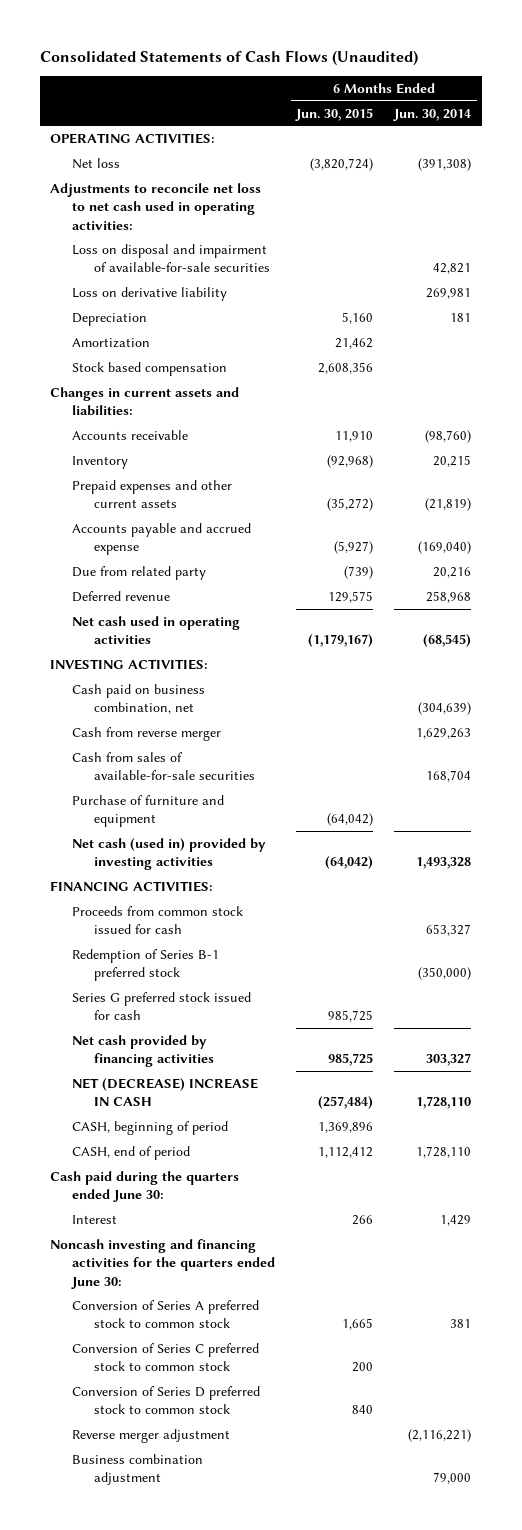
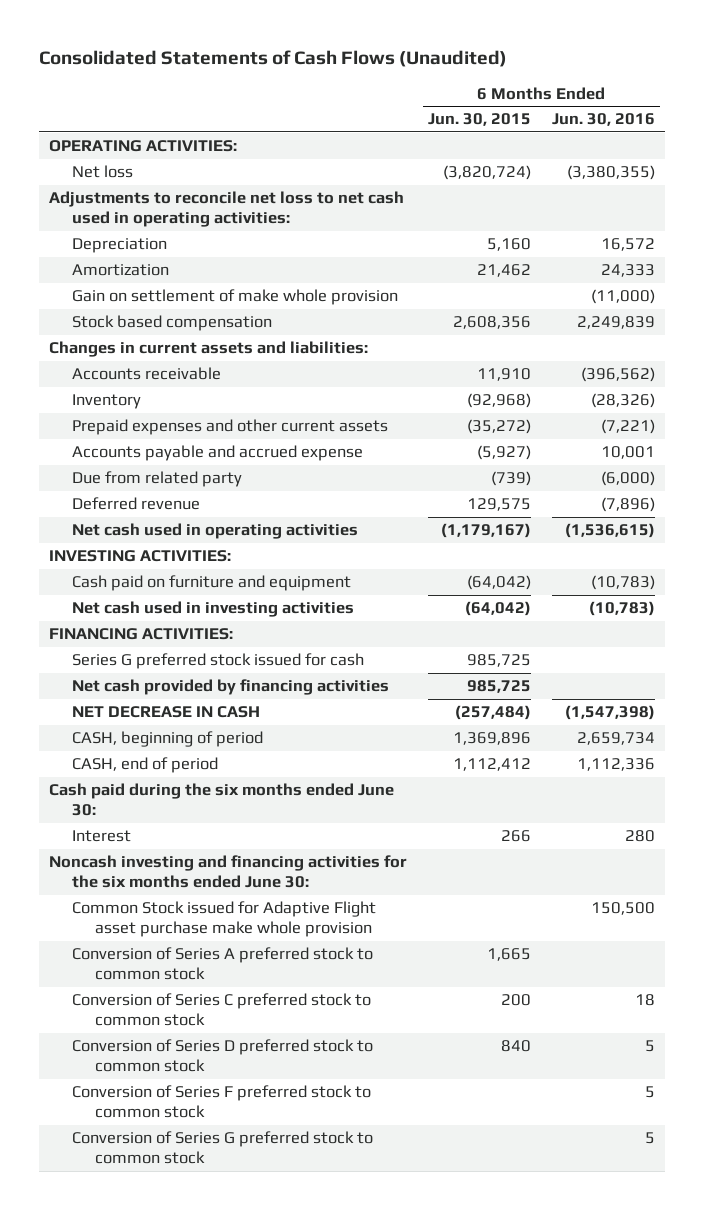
- | 6 Months Ended Jun. 30, 2015 | 6 Months Ended Jun. 30, 2014
+ | 6 Months Ended Jun. 30, 2015 | 6 Months Ended Jun. 30, 2016
- Loss on disposal and impairment of available-for-sale securities | | 42,821
- Loss on derivative liability | | 269,981
+ Gain on settlement of make whole provision | | (11,000)
- Cash paid on business combination, net | | (304,639)
- Cash from reverse merger | | 1,629,263
- Cash from sales of available-for-sale securities | | 168,704
- Purchase of furniture and equipment | (64,042) |
- Net cash (used in) provided by investing activities | (64,042) | 1,493,328
+ Cash paid on furniture and equipment | (64,042) | (10,783)
+ Net cash used in investing activities | (64,042) | (10,783)
- Proceeds from common stock issued for cash | | 653,327
- Redemption of Series B-1 preferred stock | | (350,000)
- NET (DECREASE) INCREASE IN CASH | (257,484) | 1,728,110
+ NET DECREASE IN CASH | (257,484) | (1,547,398)
- Cash paid during the quarters ended June 30:
+ Cash paid during the six months ended June 30:
- Noncash investing and financing activities for the quarters ended June 30:
+ Noncash investing and financing activities for the six months ended June 30:
+ Common Stock issued for Adaptive Flight asset purchase make whole provision | | 150,500
- Reverse merger adjustment | | (2,116,221)
- Business combination adjustment | | 79,000
+ Conversion of Series F preferred stock to common stock | | 5
+ Conversion of Series G preferred stock to common stock | | 5

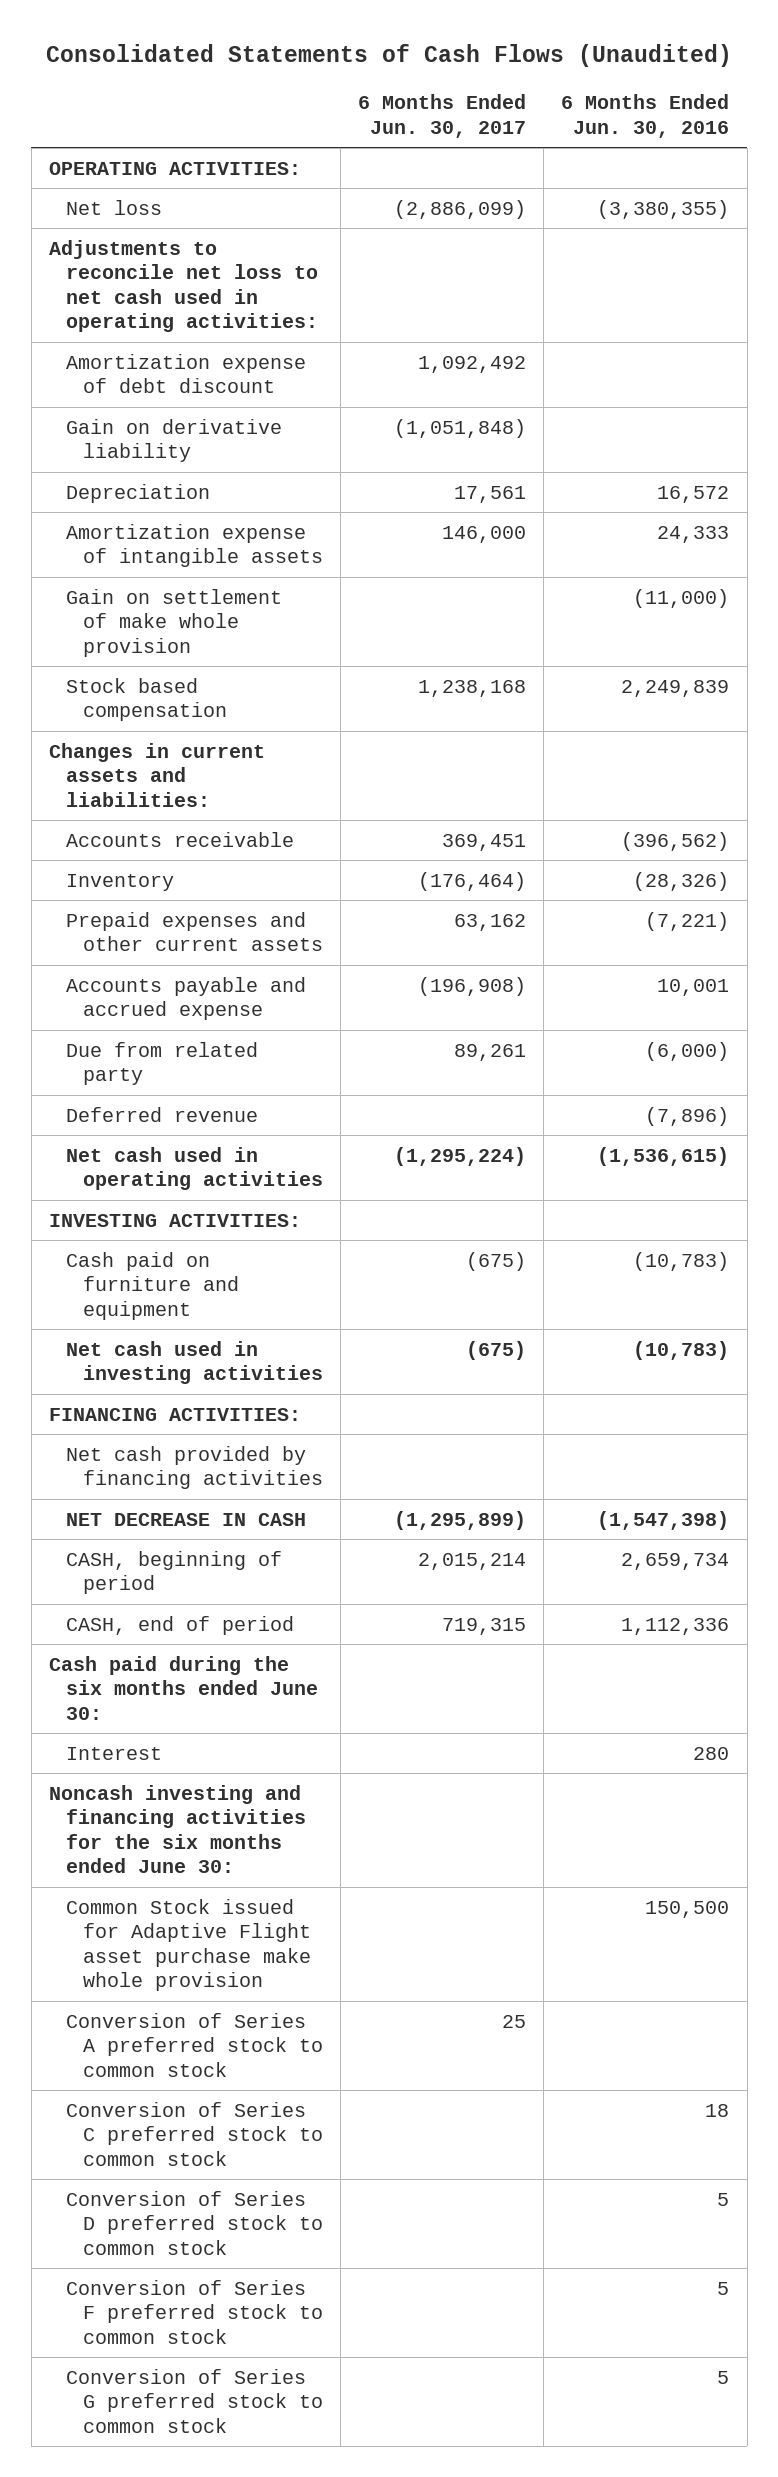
- | 6 Months Ended Jun. 30, 2015 | 6 Months Ended Jun. 30, 2016
+ | 6 Months Ended Jun. 30, 2017 | 6 Months Ended Jun. 30, 2016
+ Amortization expense of debt discount | 1,092,492 |
+ Gain on derivative liability | (1,051,848) |
- Amortization | 21,462 | 24,333
+ Amortization expense of intangible assets | 146,000 | 24,333
- Series G preferred stock issued for cash | 985,725 |

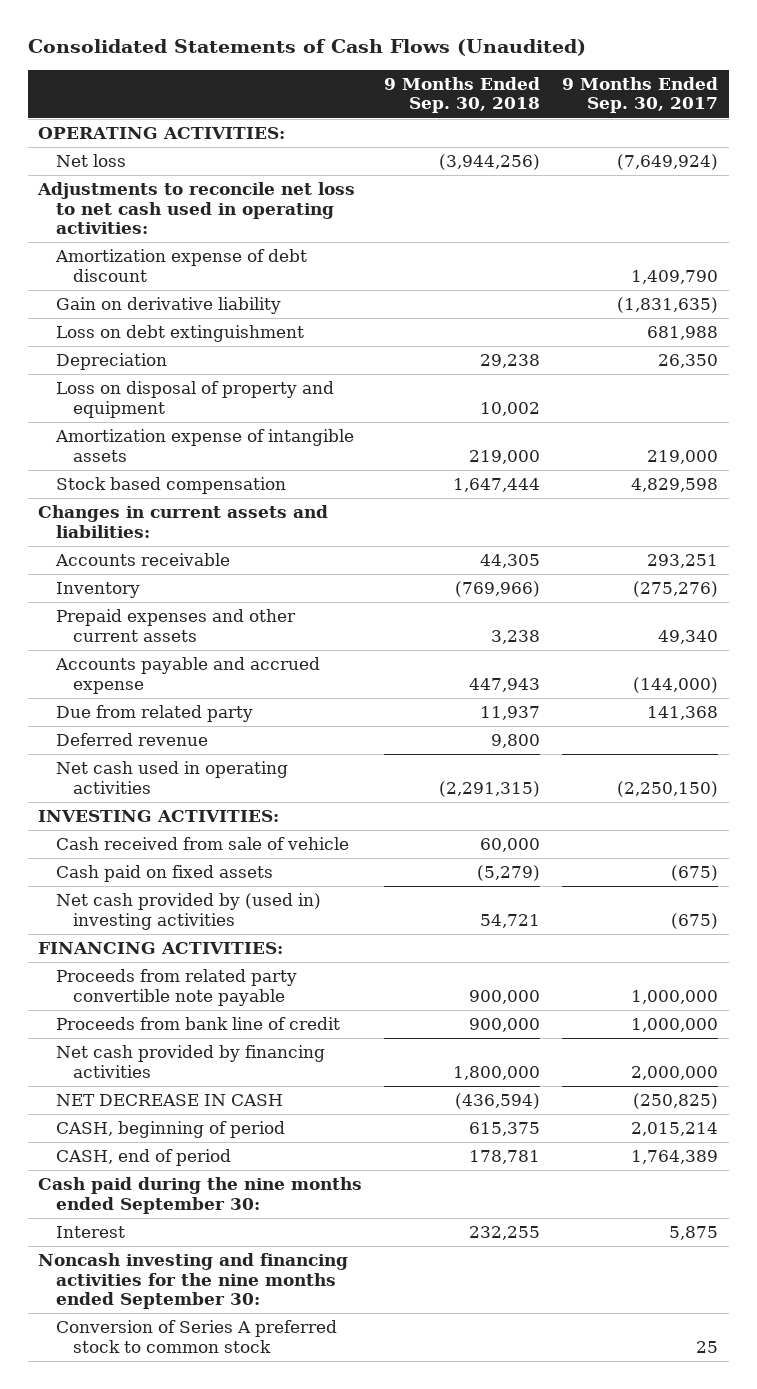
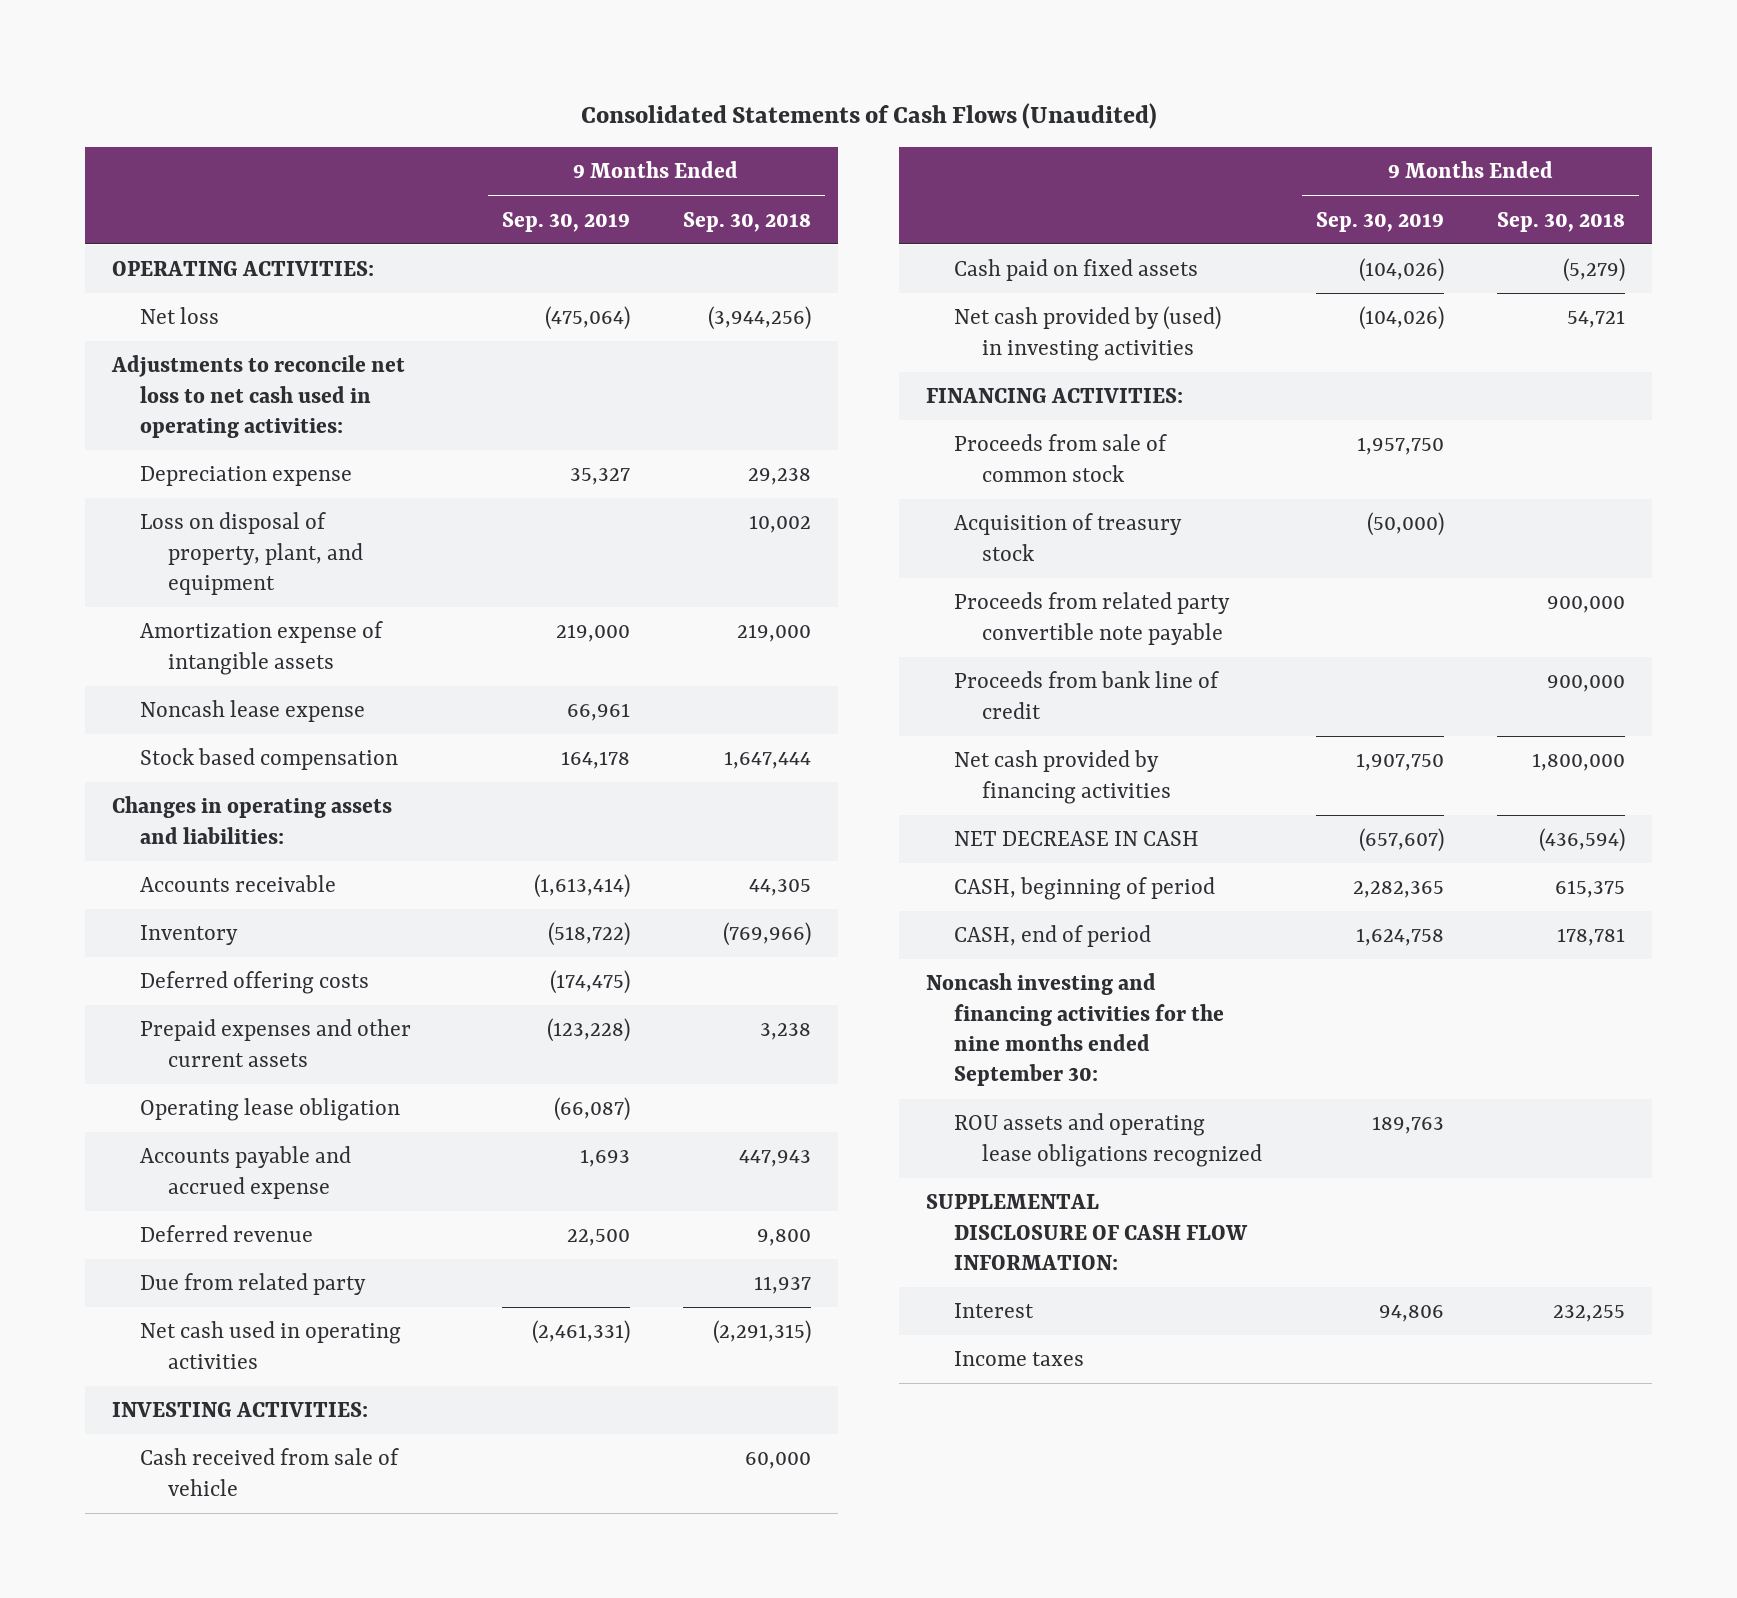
- | 9 Months Ended Sep. 30, 2018 | 9 Months Ended Sep. 30, 2017
+ | 9 Months Ended Sep. 30, 2019 | 9 Months Ended Sep. 30, 2018
- Amortization expense of debt discount | | 1,409,790
- Gain on derivative liability | | (1,831,635)
- Loss on debt extinguishment | | 681,988
- Depreciation | 29,238 | 26,350
- Loss on disposal of property and equipment | 10,002 |
+ Depreciation expense | 35,327 | 29,238
+ Loss on disposal of property, plant, and equipment | | 10,002
+ Noncash lease expense | 66,961 |
- Changes in current assets and liabilities:
+ Changes in operating assets and liabilities:
+ Deferred offering costs | (174,475) |
+ Operating lease obligation | (66,087) |
moved down: Due from related party | | 11,937
- Net cash provided by (used in) investing activities | 54,721 | (675)
+ Net cash provided by (used) in investing activities | (104,026) | 54,721
+ Proceeds from sale of common stock | 1,957,750 |
+ Acquisition of treasury stock | (50,000) |
- Cash paid during the nine months ended September 30:
- Conversion of Series A preferred stock to common stock | | 25
+ ROU assets and operating lease obligations recognized | 189,763 |
+ SUPPLEMENTAL DISCLOSURE OF CASH FLOW INFORMATION:
moved down: Interest | 94,806 | 232,255
+ Income taxes

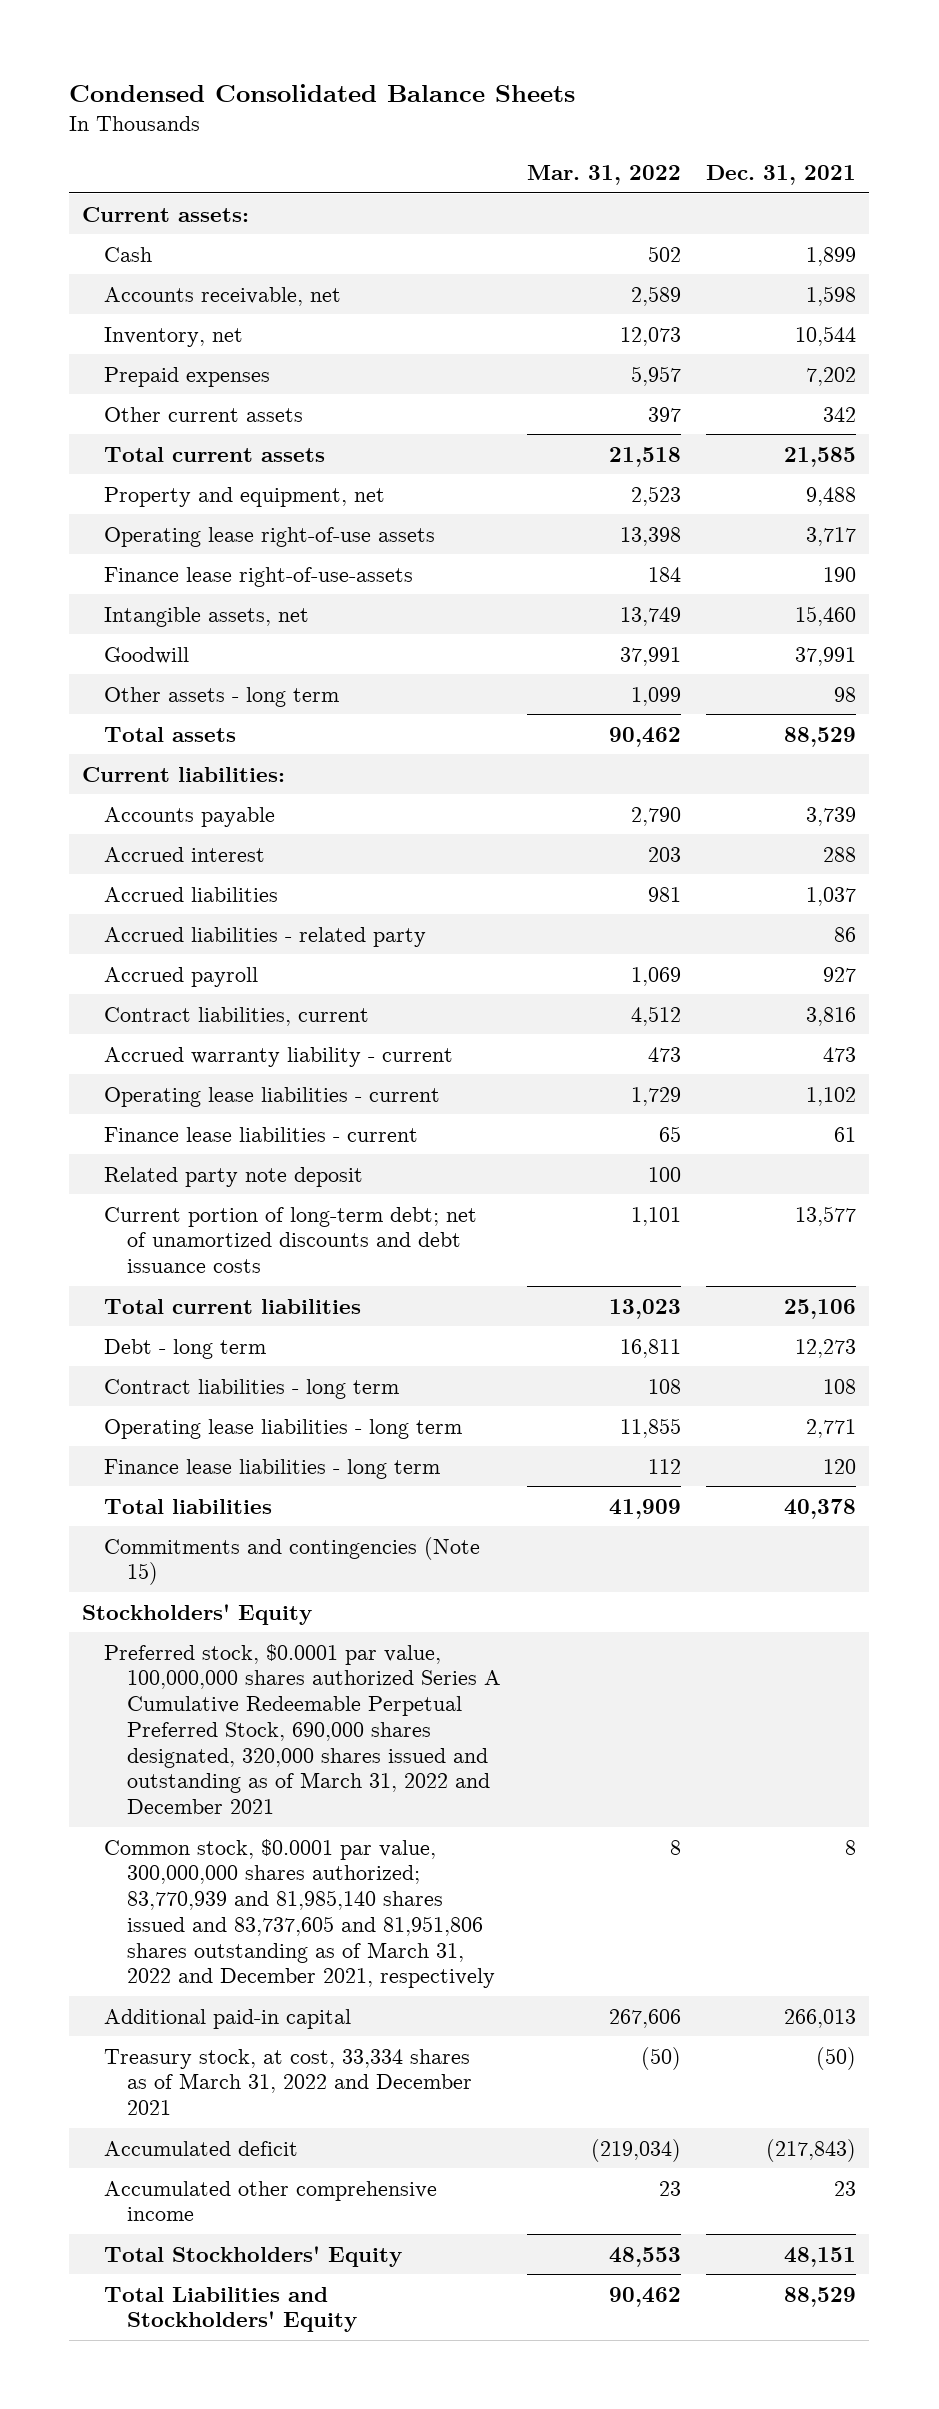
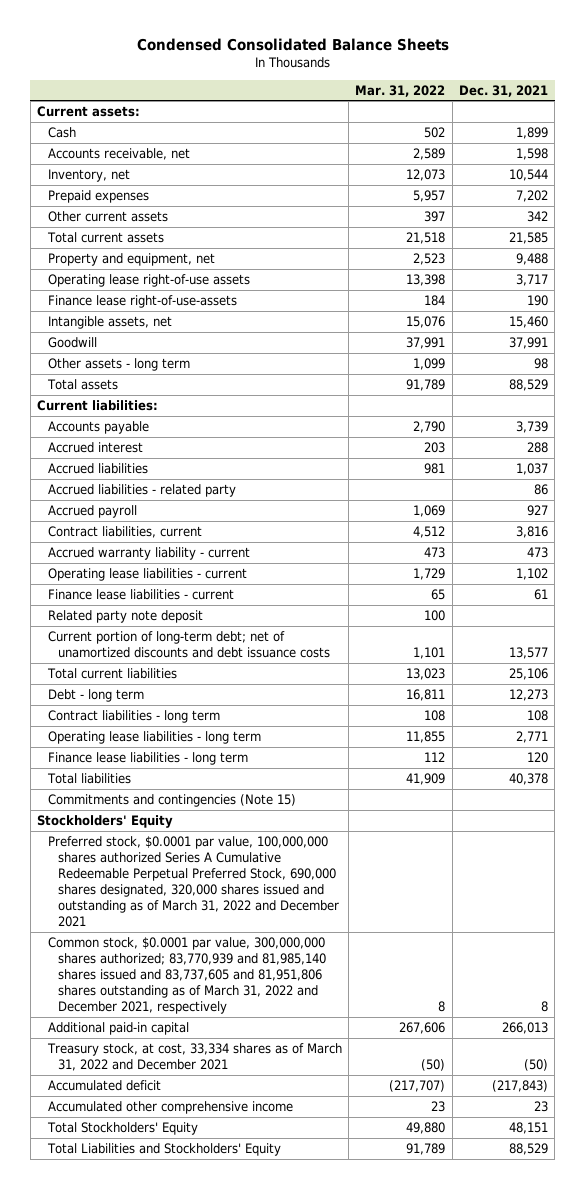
- Intangible assets, net | 13,749 | 15,460
+ Intangible assets, net | 15,076 | 15,460
- Total assets | 90,462 | 88,529
+ Total assets | 91,789 | 88,529
- Accumulated deficit | (219,034) | (217,843)
+ Accumulated deficit | (217,707) | (217,843)
- Total Stockholders' Equity | 48,553 | 48,151
- Total Liabilities and Stockholders' Equity | 90,462 | 88,529
+ Total Stockholders' Equity | 49,880 | 48,151
+ Total Liabilities and Stockholders' Equity | 91,789 | 88,529

